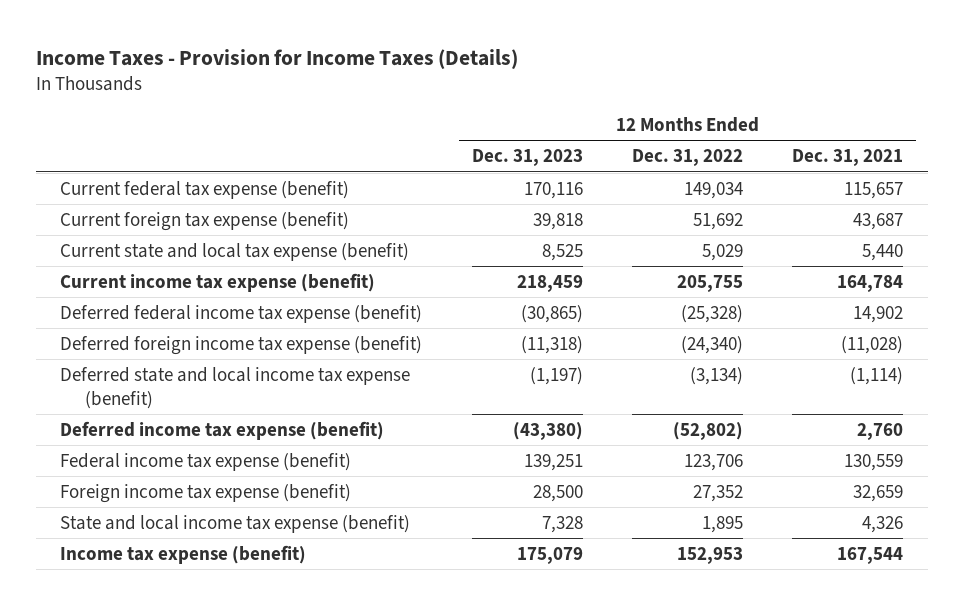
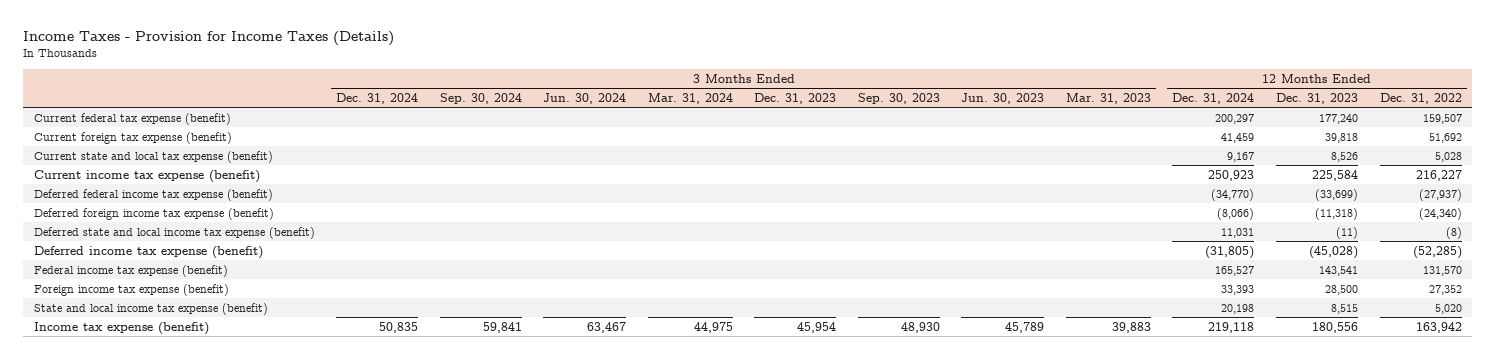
- | 12 Months Ended Dec. 31, 2023 | 12 Months Ended Dec. 31, 2022 | 12 Months Ended Dec. 31, 2021
+ | 3 Months Ended Dec. 31, 2024 | 3 Months Ended Sep. 30, 2024 | 3 Months Ended Jun. 30, 2024 | 3 Months Ended Mar. 31, 2024 | 3 Months Ended Dec. 31, 2023 | 3 Months Ended Sep. 30, 2023 | 3 Months Ended Jun. 30, 2023 | 3 Months Ended Mar. 31, 2023 | 12 Months Ended Dec. 31, 2024 | 12 Months Ended Dec. 31, 2023 | 12 Months Ended Dec. 31, 2022
- Current federal tax expense (benefit) | 170,116 | 149,034 | 115,657
+ Current federal tax expense (benefit) | | | | | | | | | 200,297 | 177,240 | 159,507
- Current state and local tax expense (benefit) | 8,525 | 5,029 | 5,440
- Current income tax expense (benefit) | 218,459 | 205,755 | 164,784
- Deferred federal income tax expense (benefit) | (30,865) | (25,328) | 14,902
+ Current state and local tax expense (benefit) | | | | | | | | | 9,167 | 8,526 | 5,028
+ Current income tax expense (benefit) | | | | | | | | | 250,923 | 225,584 | 216,227
+ Deferred federal income tax expense (benefit) | | | | | | | | | (34,770) | (33,699) | (27,937)
- Deferred state and local income tax expense (benefit) | (1,197) | (3,134) | (1,114)
- Deferred income tax expense (benefit) | (43,380) | (52,802) | 2,760
- Federal income tax expense (benefit) | 139,251 | 123,706 | 130,559
+ Deferred state and local income tax expense (benefit) | | | | | | | | | 11,031 | (11) | (8)
+ Deferred income tax expense (benefit) | | | | | | | | | (31,805) | (45,028) | (52,285)
+ Federal income tax expense (benefit) | | | | | | | | | 165,527 | 143,541 | 131,570
- State and local income tax expense (benefit) | 7,328 | 1,895 | 4,326
- Income tax expense (benefit) | 175,079 | 152,953 | 167,544
+ State and local income tax expense (benefit) | | | | | | | | | 20,198 | 8,515 | 5,020
+ Income tax expense (benefit) | 50,835 | 59,841 | 63,467 | 44,975 | 45,954 | 48,930 | 45,789 | 39,883 | 219,118 | 180,556 | 163,942

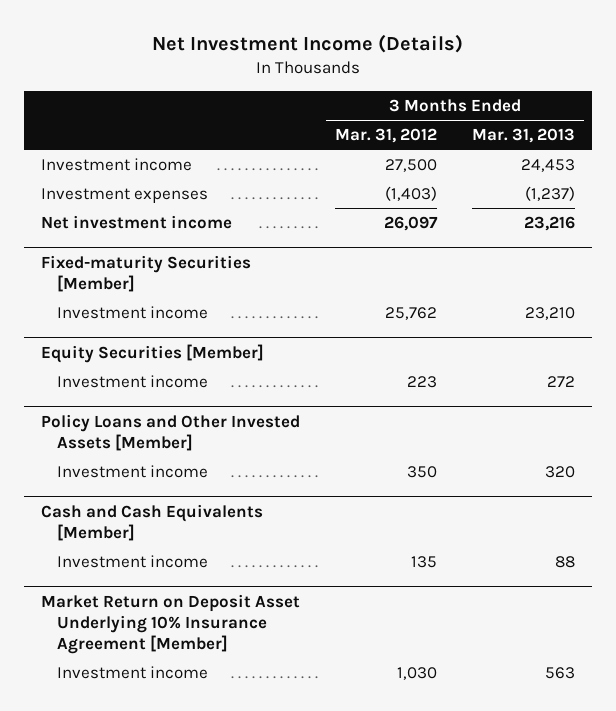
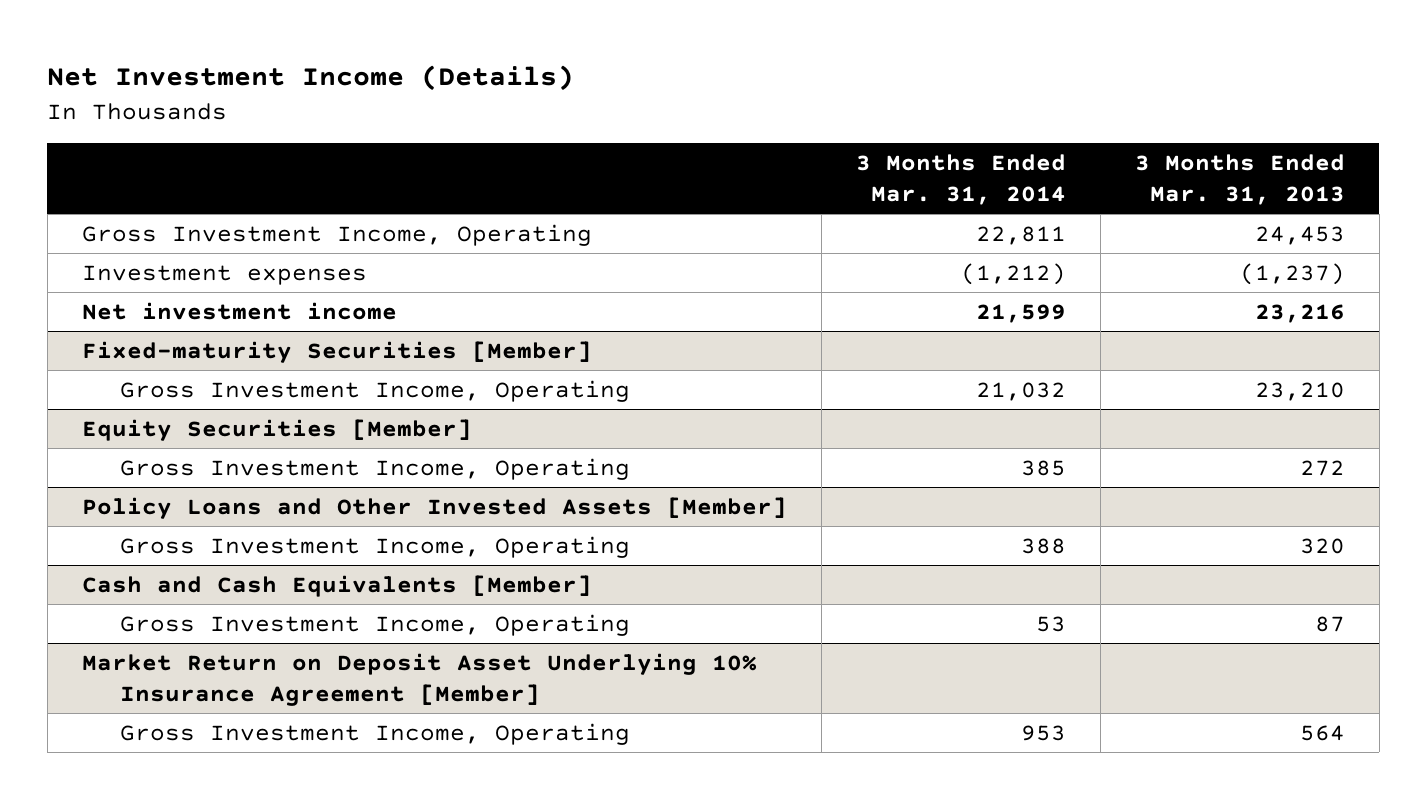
- | 3 Months Ended Mar. 31, 2012 | 3 Months Ended Mar. 31, 2013
+ | 3 Months Ended Mar. 31, 2014 | 3 Months Ended Mar. 31, 2013
- Investment income | 27,500 | 24,453
+ Gross Investment Income, Operating | 22,811 | 24,453
@ Fixed-maturity Securities [Member]
- Investment income | 25,762 | 23,210
+ Gross Investment Income, Operating | 21,032 | 23,210
@ Equity Securities [Member]
- Investment income | 223 | 272
+ Gross Investment Income, Operating | 385 | 272
@ Policy Loans and Other Invested Assets [Member]
- Investment income | 350 | 320
+ Gross Investment Income, Operating | 388 | 320
@ Cash and Cash Equivalents [Member]
- Investment income | 135 | 88
+ Gross Investment Income, Operating | 53 | 87
@ Market Return on Deposit Asset Underlying 10% Insurance Agreement [Member]
- Investment income | 1,030 | 563
+ Gross Investment Income, Operating | 953 | 564

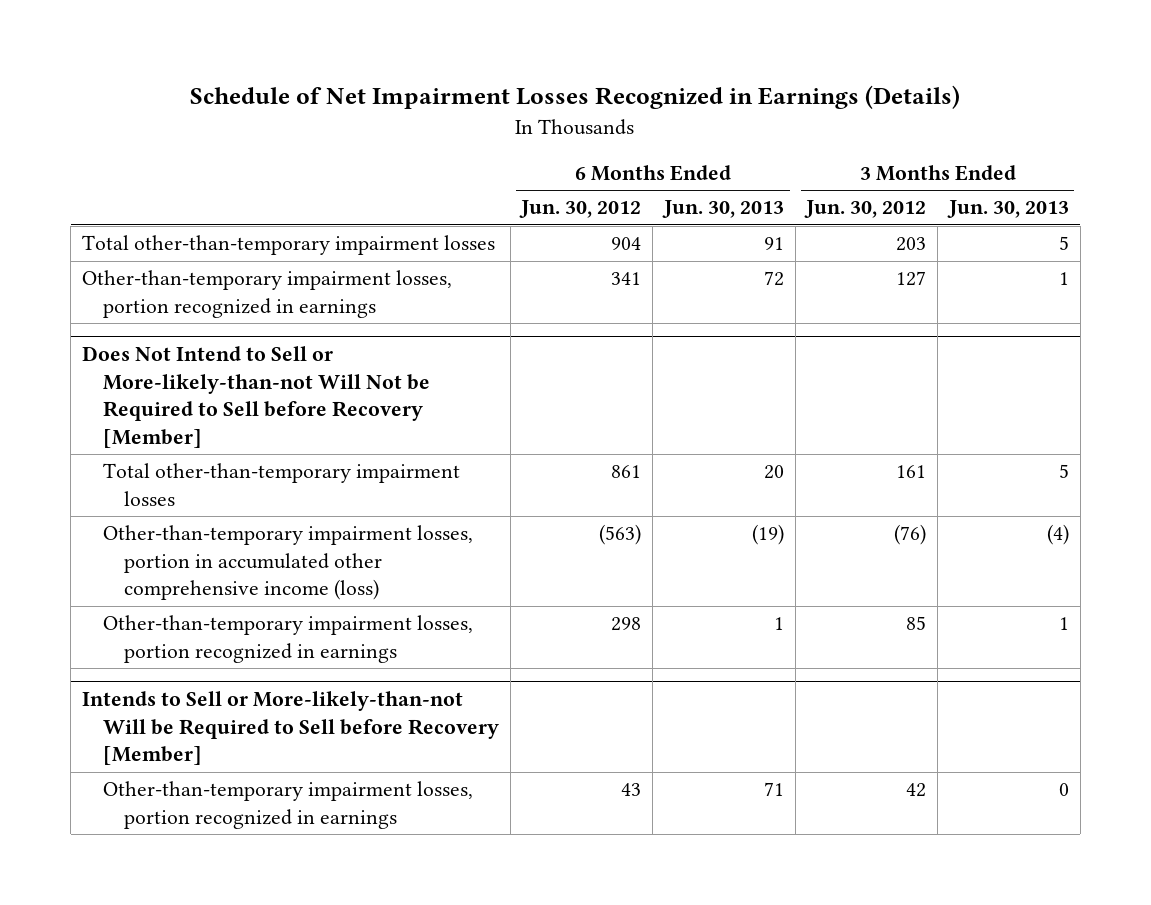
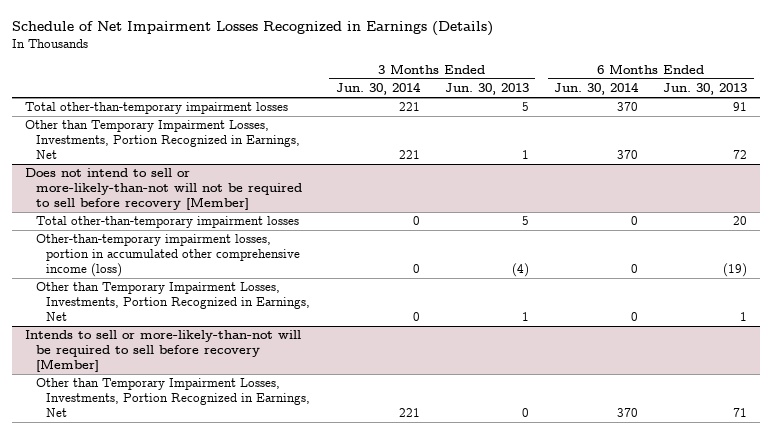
- | 6 Months Ended Jun. 30, 2012 | 6 Months Ended Jun. 30, 2013 | 3 Months Ended Jun. 30, 2012 | 3 Months Ended Jun. 30, 2013
+ | 3 Months Ended Jun. 30, 2014 | 3 Months Ended Jun. 30, 2013 | 6 Months Ended Jun. 30, 2014 | 6 Months Ended Jun. 30, 2013
- Other-than-temporary impairment losses, portion recognized in earnings | 341 | 72 | 127 | 1
- Does Not Intend to Sell or More-likely-than-not Will Not be Required to Sell before Recovery [Member]
+ Other than Temporary Impairment Losses, Investments, Portion Recognized in Earnings, Net | 221 | 1 | 370 | 72
+ Does not intend to sell or more-likely-than-not will not be required to sell before recovery [Member]
- Other-than-temporary impairment losses, portion recognized in earnings | 298 | 1 | 85 | 1
- Intends to Sell or More-likely-than-not Will be Required to Sell before Recovery [Member]
- Other-than-temporary impairment losses, portion recognized in earnings | 43 | 71 | 42 | 0
+ Other than Temporary Impairment Losses, Investments, Portion Recognized in Earnings, Net | 0 | 1 | 0 | 1
+ Intends to sell or more-likely-than-not will be required to sell before recovery [Member]
+ Other than Temporary Impairment Losses, Investments, Portion Recognized in Earnings, Net | 221 | 0 | 370 | 71

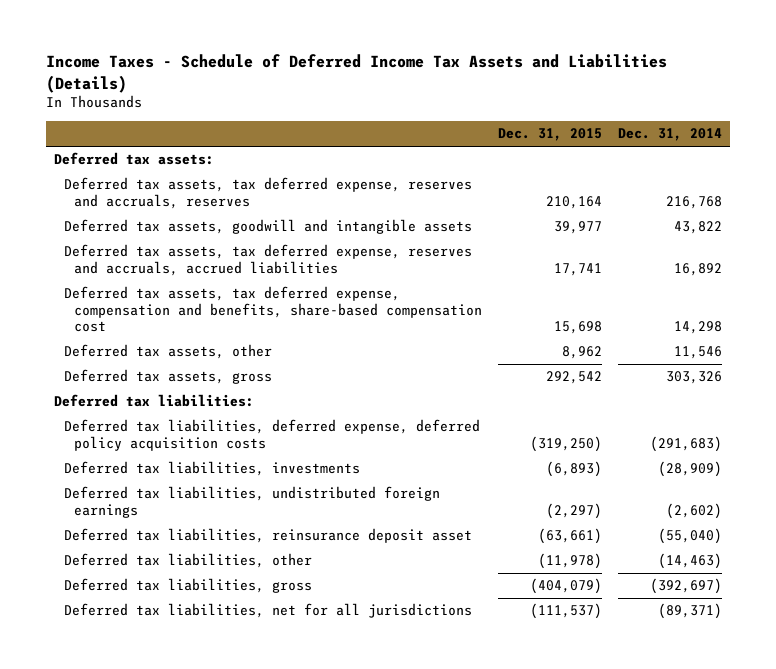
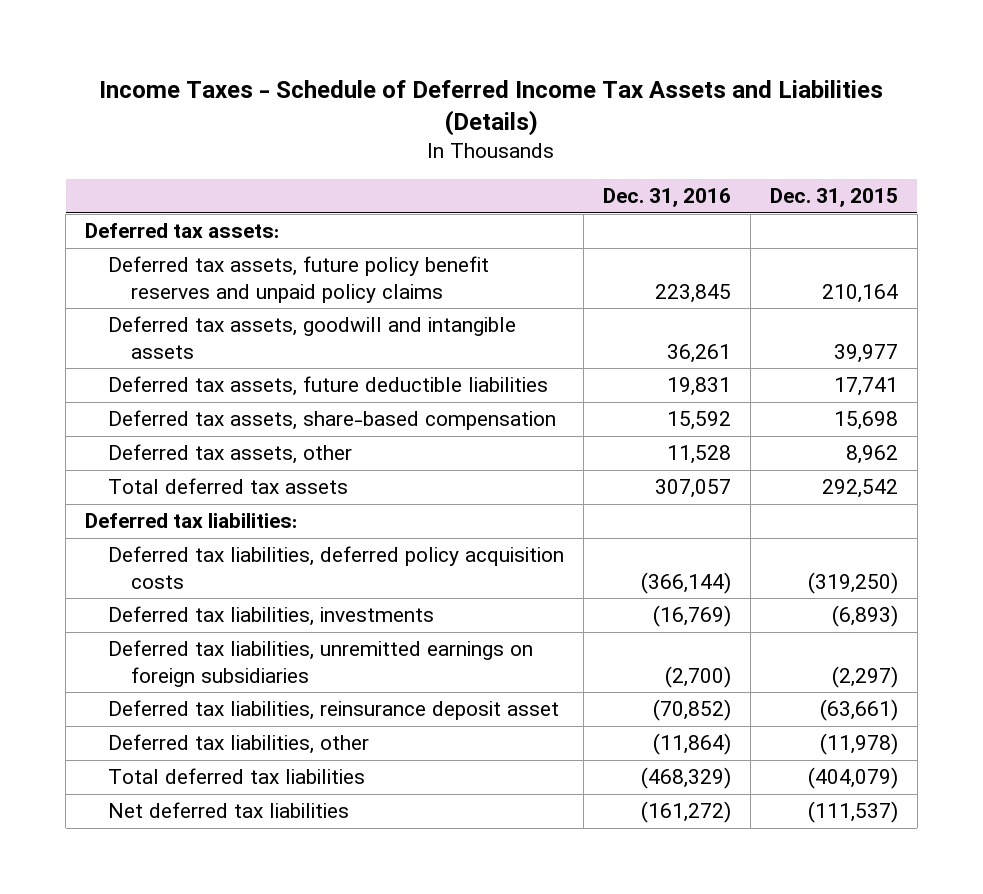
- | Dec. 31, 2015 | Dec. 31, 2014
+ | Dec. 31, 2016 | Dec. 31, 2015
- Deferred tax assets, tax deferred expense, reserves and accruals, reserves | 210,164 | 216,768
+ Deferred tax assets, future policy benefit reserves and unpaid policy claims | 223,845 | 210,164
- Deferred tax assets, tax deferred expense, reserves and accruals, accrued liabilities | 17,741 | 16,892
- Deferred tax assets, tax deferred expense, compensation and benefits, share-based compensation cost | 15,698 | 14,298
+ Deferred tax assets, future deductible liabilities | 19,831 | 17,741
+ Deferred tax assets, share-based compensation | 15,592 | 15,698
- Deferred tax assets, gross | 292,542 | 303,326
+ Total deferred tax assets | 307,057 | 292,542
- Deferred tax liabilities, deferred expense, deferred policy acquisition costs | (319,250) | (291,683)
+ Deferred tax liabilities, deferred policy acquisition costs | (366,144) | (319,250)
- Deferred tax liabilities, undistributed foreign earnings | (2,297) | (2,602)
+ Deferred tax liabilities, unremitted earnings on foreign subsidiaries | (2,700) | (2,297)
- Deferred tax liabilities, gross | (404,079) | (392,697)
- Deferred tax liabilities, net for all jurisdictions | (111,537) | (89,371)
+ Total deferred tax liabilities | (468,329) | (404,079)
+ Net deferred tax liabilities | (161,272) | (111,537)

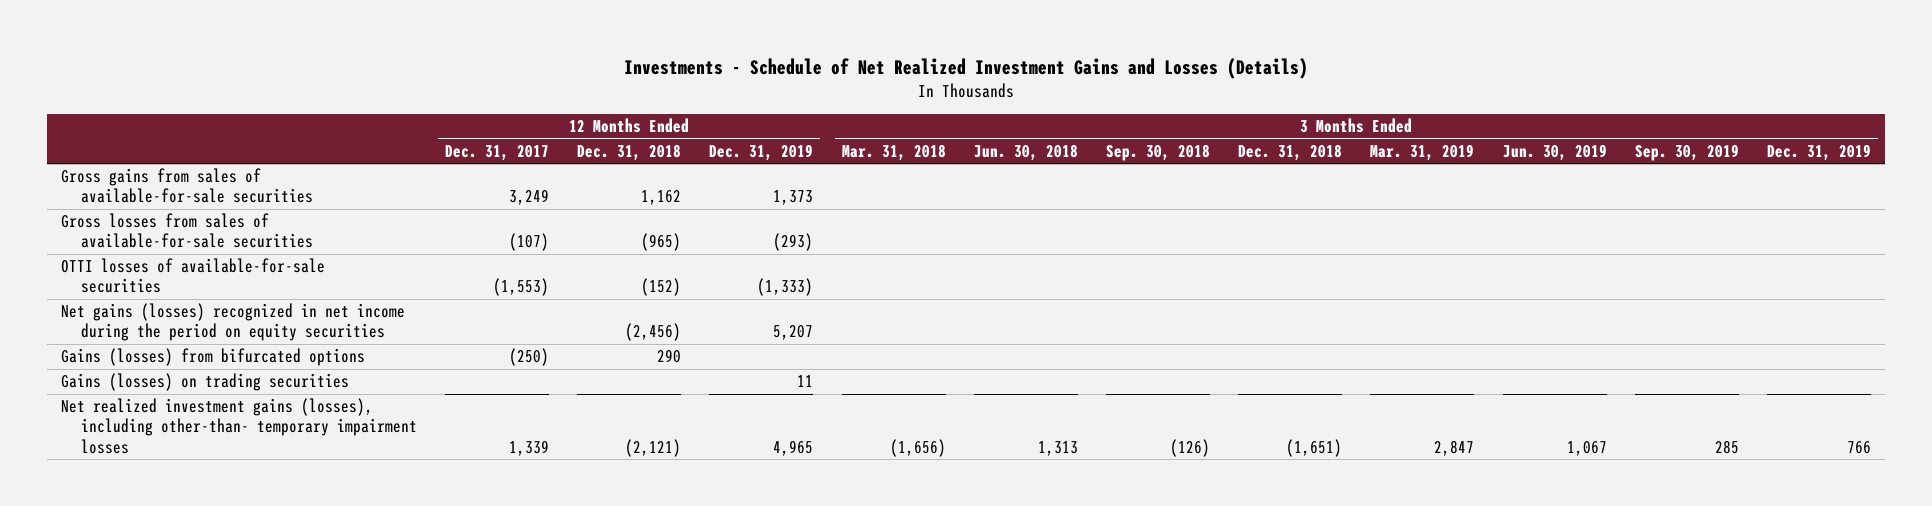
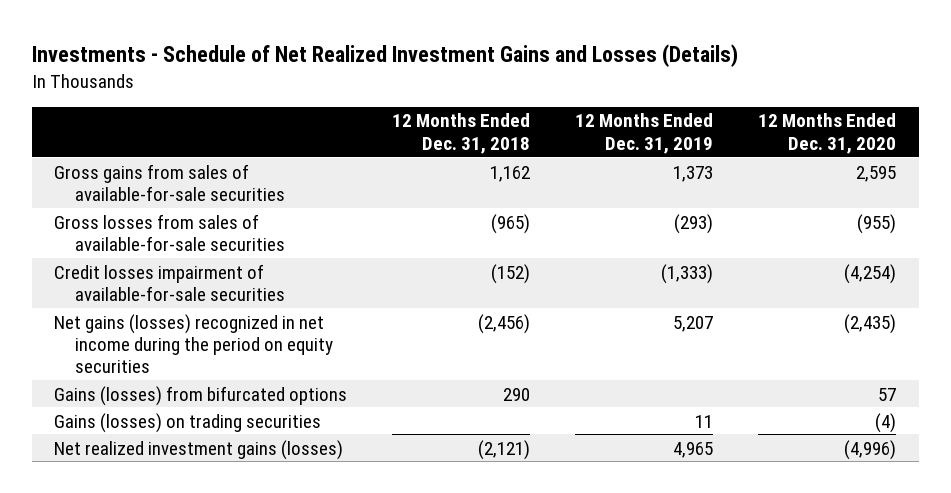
- | 12 Months Ended Dec. 31, 2017 | 12 Months Ended Dec. 31, 2018 | 12 Months Ended Dec. 31, 2019 | 3 Months Ended Mar. 31, 2018 | 3 Months Ended Jun. 30, 2018 | 3 Months Ended Sep. 30, 2018 | 3 Months Ended Dec. 31, 2018 | 3 Months Ended Mar. 31, 2019 | 3 Months Ended Jun. 30, 2019 | 3 Months Ended Sep. 30, 2019 | 3 Months Ended Dec. 31, 2019
+ | 12 Months Ended Dec. 31, 2018 | 12 Months Ended Dec. 31, 2019 | 12 Months Ended Dec. 31, 2020
- OTTI losses of available-for-sale securities | (1,553) | (152) | (1,333) | | | | | | | |
+ Credit losses impairment of available-for-sale securities | (152) | (1,333) | (4,254)
- Net realized investment gains (losses), including other-than- temporary impairment losses | 1,339 | (2,121) | 4,965 | (1,656) | 1,313 | (126) | (1,651) | 2,847 | 1,067 | 285 | 766
+ Net realized investment gains (losses) | (2,121) | 4,965 | (4,996)

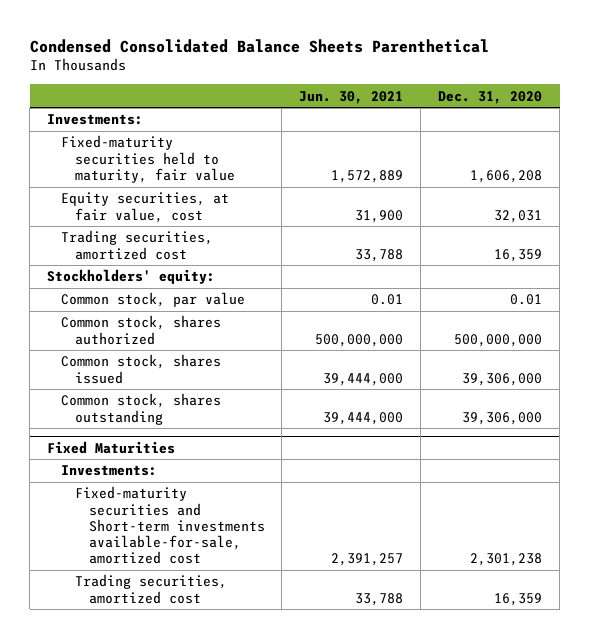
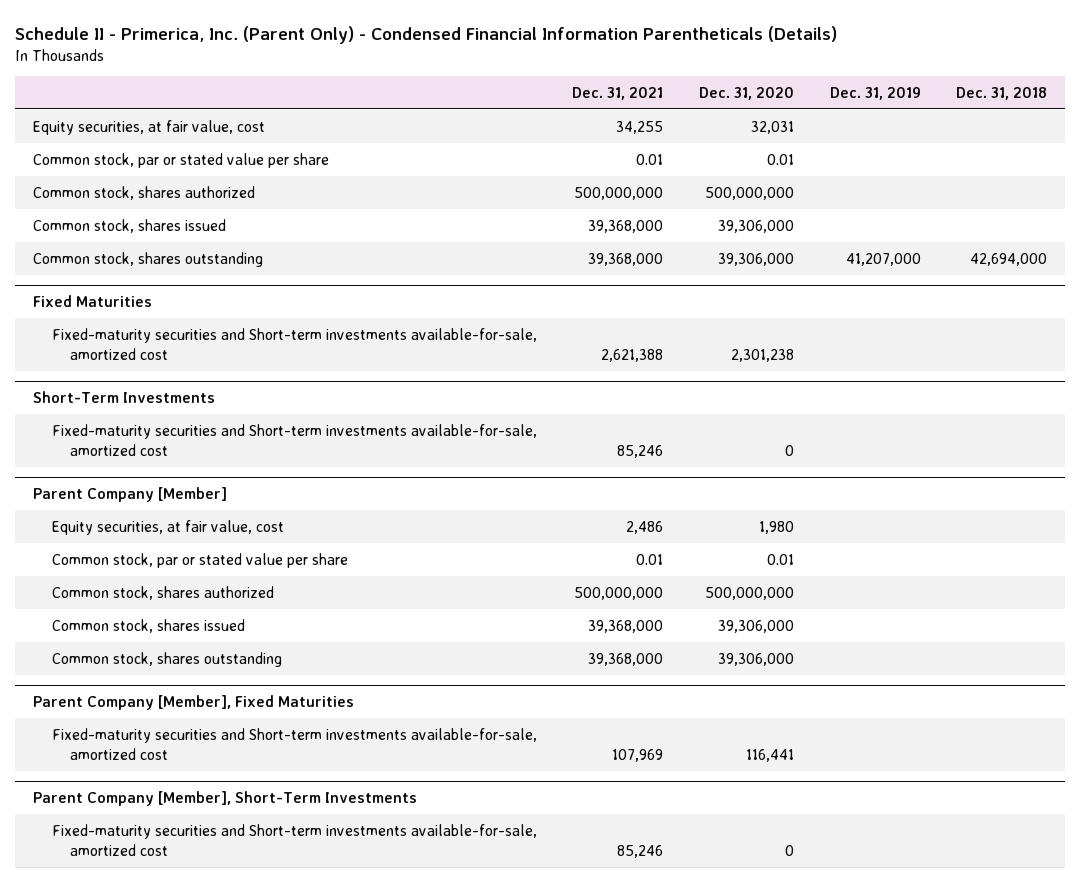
- Condensed Consolidated Balance Sheets Parenthetical
+ Schedule II - Primerica, Inc. (Parent Only) - Condensed Financial Information Parentheticals (Details)
- | Jun. 30, 2021 | Dec. 31, 2020
+ | Dec. 31, 2021 | Dec. 31, 2020 | Dec. 31, 2019 | Dec. 31, 2018
- Investments:
- Fixed-maturity securities held to maturity, fair value | 1,572,889 | 1,606,208
- Trading securities, amortized cost | 33,788 | 16,359
- Stockholders' equity:
- Common stock, par value | 0.01 | 0.01
+ Common stock, par or stated value per share | 0.01 | 0.01 | |
@ Fixed Maturities
- Investments:
- Trading securities, amortized cost | 33,788 | 16,359
+ Short-Term Investments
+ Fixed-maturity securities and Short-term investments available-for-sale, amortized cost | 85,246 | 0 | |
+ Parent Company [Member]
+ Equity securities, at fair value, cost | 2,486 | 1,980 | |
+ Common stock, par or stated value per share | 0.01 | 0.01 | |
+ Common stock, shares authorized | 500,000,000 | 500,000,000 | |
+ Common stock, shares issued | 39,368,000 | 39,306,000 | |
+ Common stock, shares outstanding | 39,368,000 | 39,306,000 | |
+ Parent Company [Member], Fixed Maturities
+ Fixed-maturity securities and Short-term investments available-for-sale, amortized cost | 107,969 | 116,441 | |
+ Parent Company [Member], Short-Term Investments
+ Fixed-maturity securities and Short-term investments available-for-sale, amortized cost | 85,246 | 0 | |

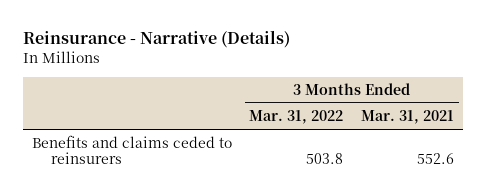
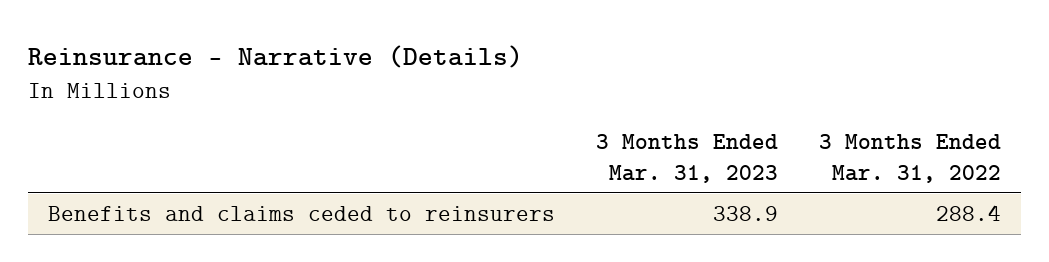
- | 3 Months Ended Mar. 31, 2022 | 3 Months Ended Mar. 31, 2021
+ | 3 Months Ended Mar. 31, 2023 | 3 Months Ended Mar. 31, 2022
- Benefits and claims ceded to reinsurers | 503.8 | 552.6
+ Benefits and claims ceded to reinsurers | 338.9 | 288.4

